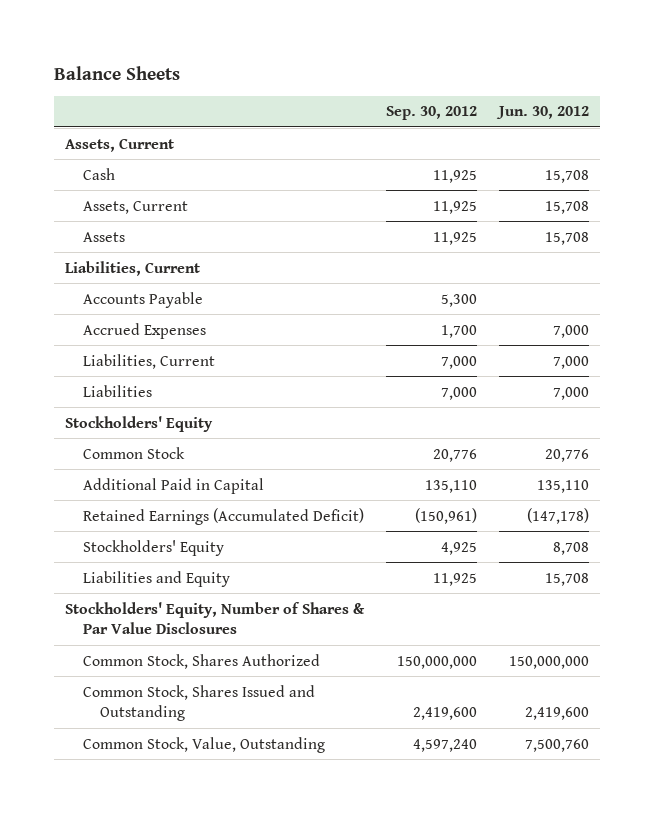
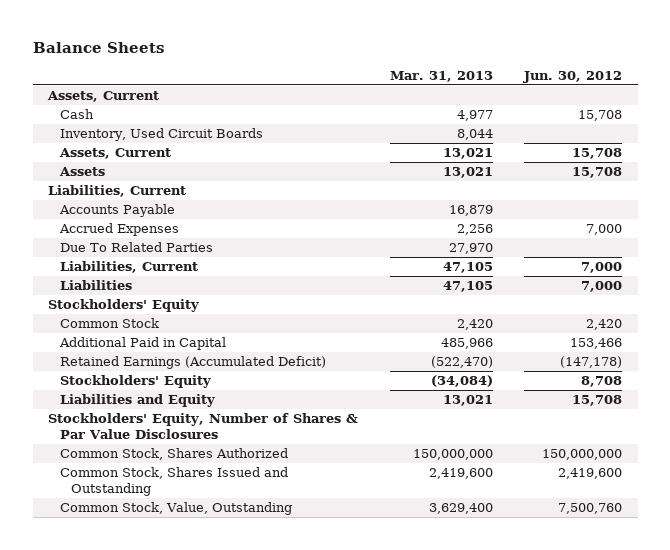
- | Sep. 30, 2012 | Jun. 30, 2012
+ | Mar. 31, 2013 | Jun. 30, 2012
+ Inventory, Used Circuit Boards | 8,044 |
+ Due To Related Parties | 27,970 |
- Common Stock | 20,776 | 20,776
- Additional Paid in Capital | 135,110 | 135,110
+ Common Stock | 2,420 | 2,420
+ Additional Paid in Capital | 485,966 | 153,466

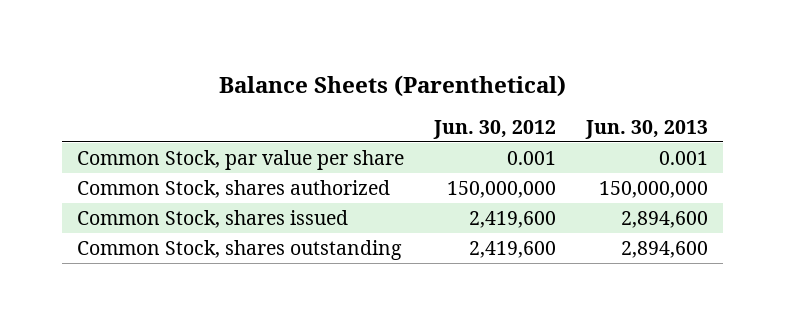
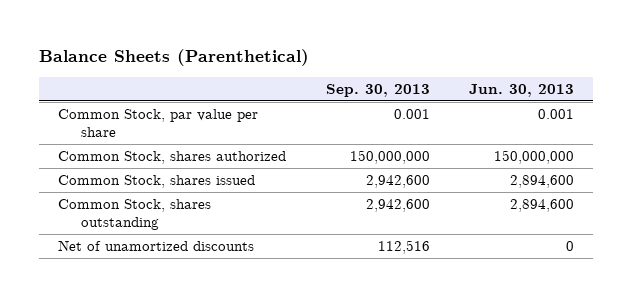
- | Jun. 30, 2012 | Jun. 30, 2013
+ | Sep. 30, 2013 | Jun. 30, 2013
+ Net of unamortized discounts | 112,516 | 0

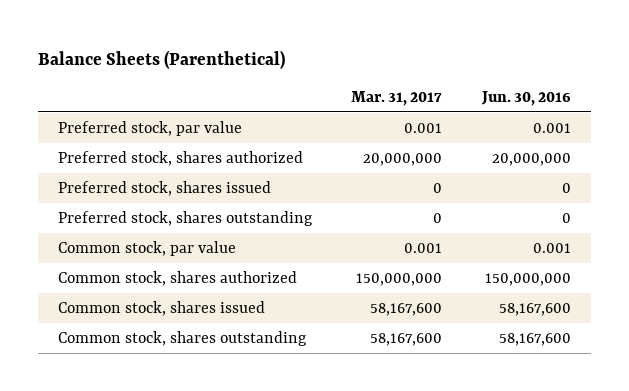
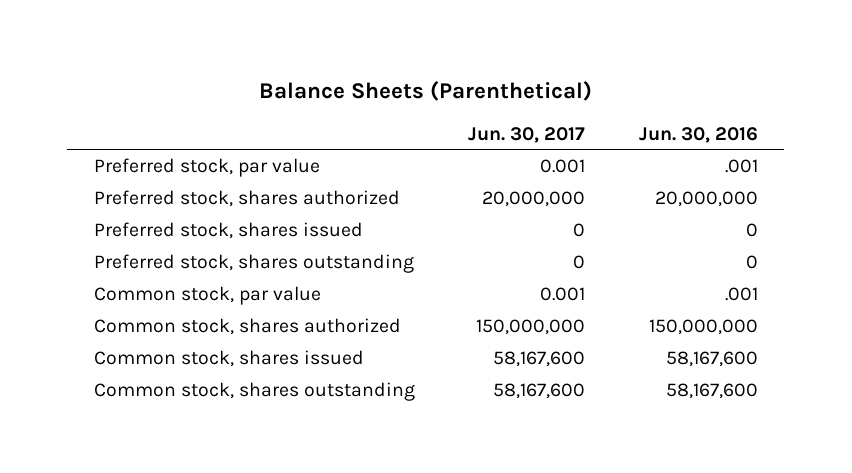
- | Mar. 31, 2017 | Jun. 30, 2016
+ | Jun. 30, 2017 | Jun. 30, 2016
- Preferred stock, par value | 0.001 | 0.001
+ Preferred stock, par value | 0.001 | .001
- Common stock, par value | 0.001 | 0.001
+ Common stock, par value | 0.001 | .001

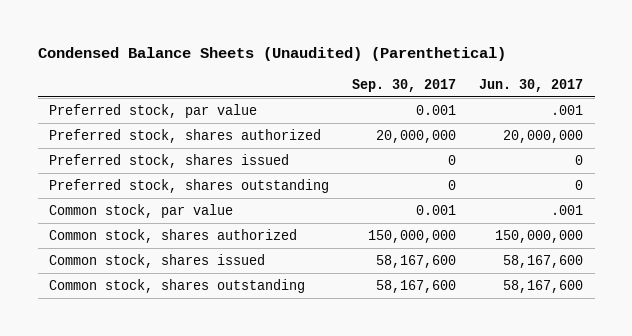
- Balance Sheets (Parenthetical)
+ Condensed Balance Sheets (Unaudited) (Parenthetical)
- | Jun. 30, 2017 | Jun. 30, 2016
+ | Sep. 30, 2017 | Jun. 30, 2017
- Preferred stock, par value | 0.001 | .001
+ Preferred stock, par value | 0.001 | .001
- Common stock, par value | 0.001 | .001
+ Common stock, par value | 0.001 | .001

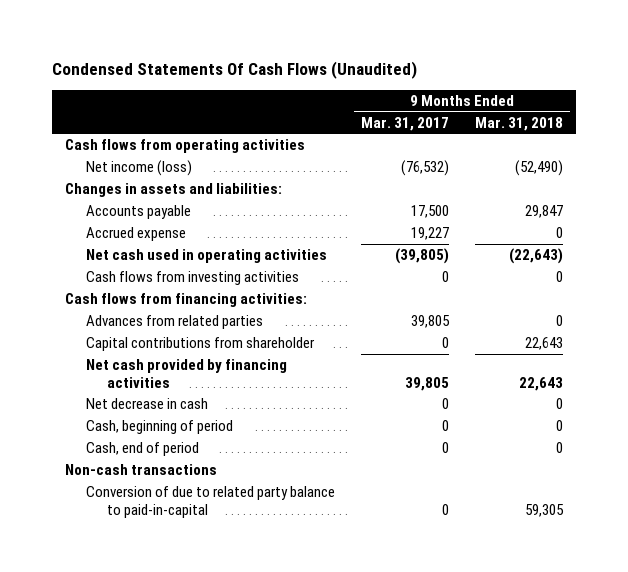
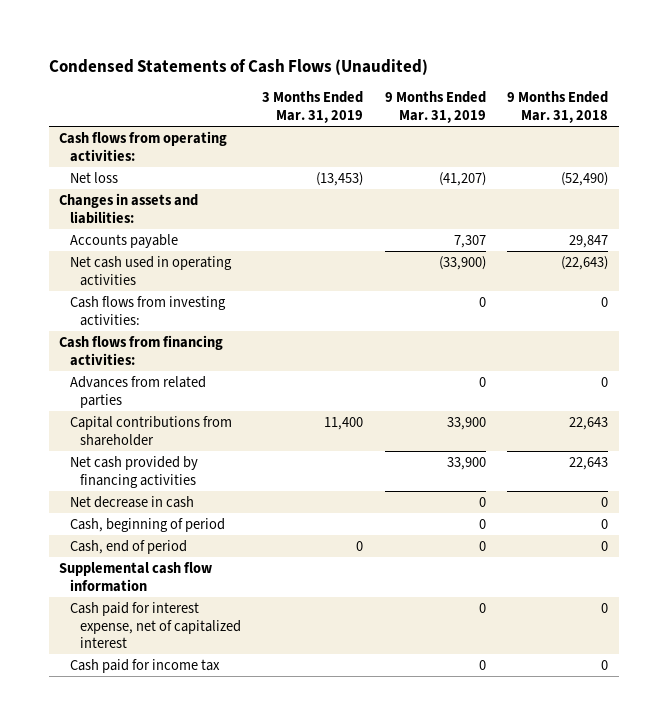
- Condensed Statements Of Cash Flows (Unaudited)
+ Condensed Statements of Cash Flows (Unaudited)
- | 9 Months Ended Mar. 31, 2017 | 9 Months Ended Mar. 31, 2018
+ | 3 Months Ended Mar. 31, 2019 | 9 Months Ended Mar. 31, 2019 | 9 Months Ended Mar. 31, 2018
- Cash flows from operating activities
- Net income (loss) | (76,532) | (52,490)
+ Cash flows from operating activities:
+ Net loss | (13,453) | (41,207) | (52,490)
- Accrued expense | 19,227 | 0
- Cash flows from investing activities | 0 | 0
+ Cash flows from investing activities: | | 0 | 0
- Non-cash transactions
- Conversion of due to related party balance to paid-in-capital | 0 | 59,305
+ Supplemental cash flow information
+ Cash paid for interest expense, net of capitalized interest | | 0 | 0
+ Cash paid for income tax | | 0 | 0

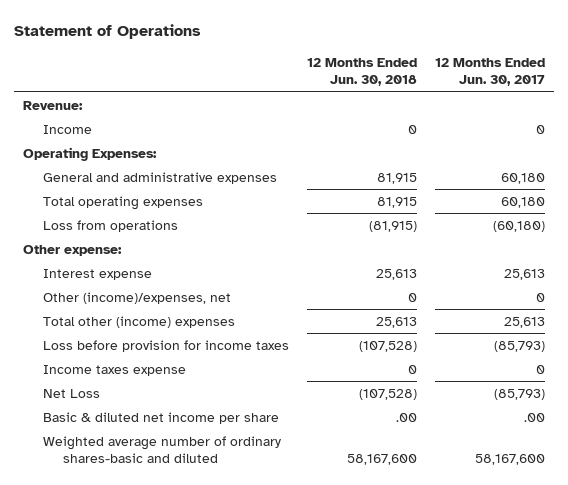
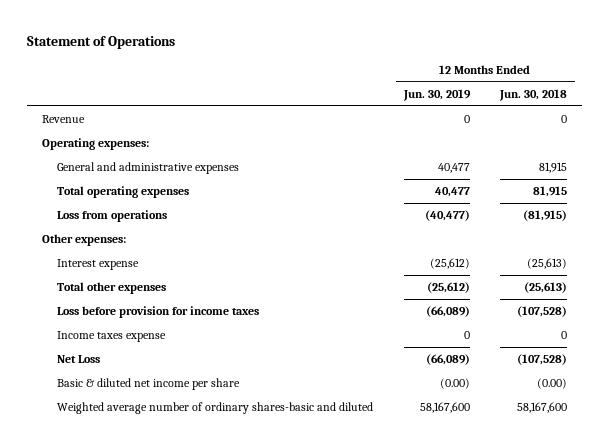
- | 12 Months Ended Jun. 30, 2018 | 12 Months Ended Jun. 30, 2017
+ | 12 Months Ended Jun. 30, 2019 | 12 Months Ended Jun. 30, 2018
- Revenue:
- Income | 0 | 0
- Operating Expenses:
+ Revenue | 0 | 0
+ Operating expenses:
- Other expense:
- Interest expense | 25,613 | 25,613
- Other (income)/expenses, net | 0 | 0
- Total other (income) expenses | 25,613 | 25,613
+ Other expenses:
+ Interest expense | (25,612) | (25,613)
+ Total other expenses | (25,612) | (25,613)
- Basic & diluted net income per share | .00 | .00
+ Basic & diluted net income per share | (0.00) | (0.00)

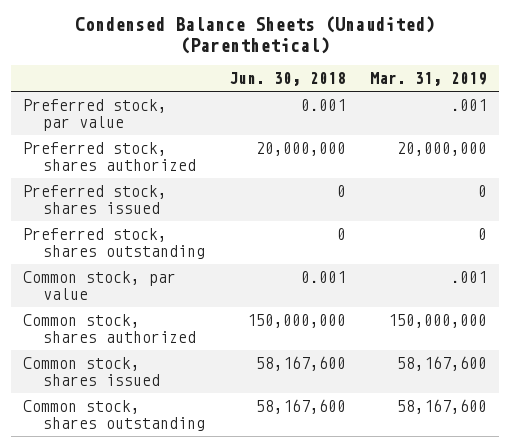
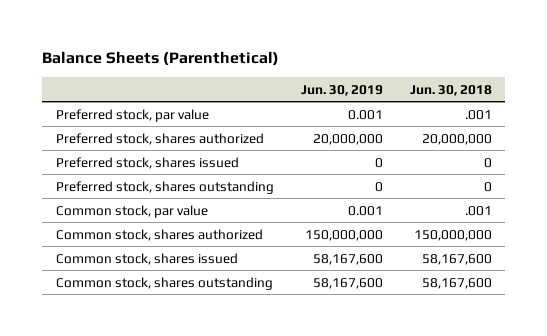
- Condensed Balance Sheets (Unaudited) (Parenthetical)
+ Balance Sheets (Parenthetical)
- | Jun. 30, 2018 | Mar. 31, 2019
+ | Jun. 30, 2019 | Jun. 30, 2018
- Preferred stock, par value | 0.001 | .001
+ Preferred stock, par value | 0.001 | .001
- Common stock, par value | 0.001 | .001
+ Common stock, par value | 0.001 | .001

